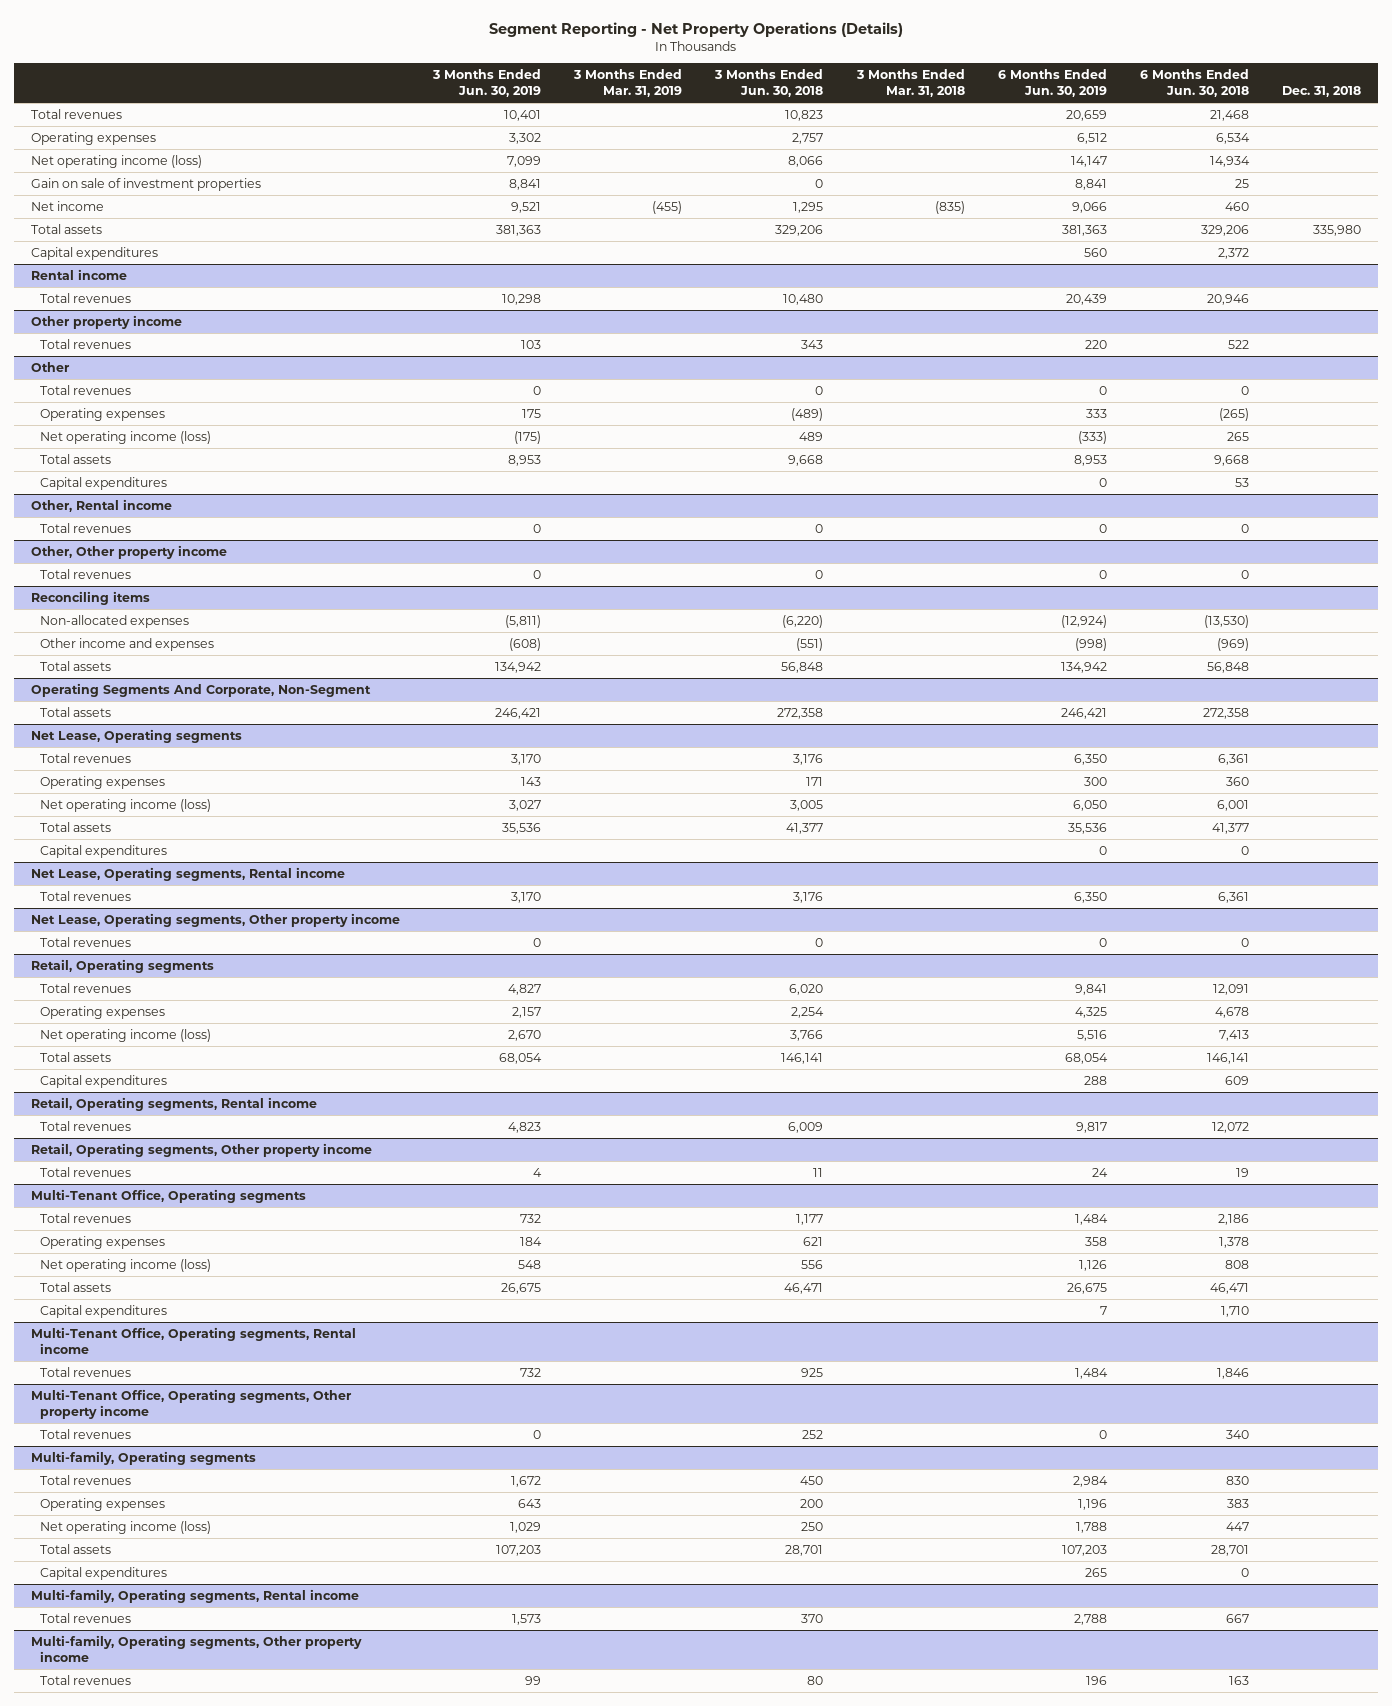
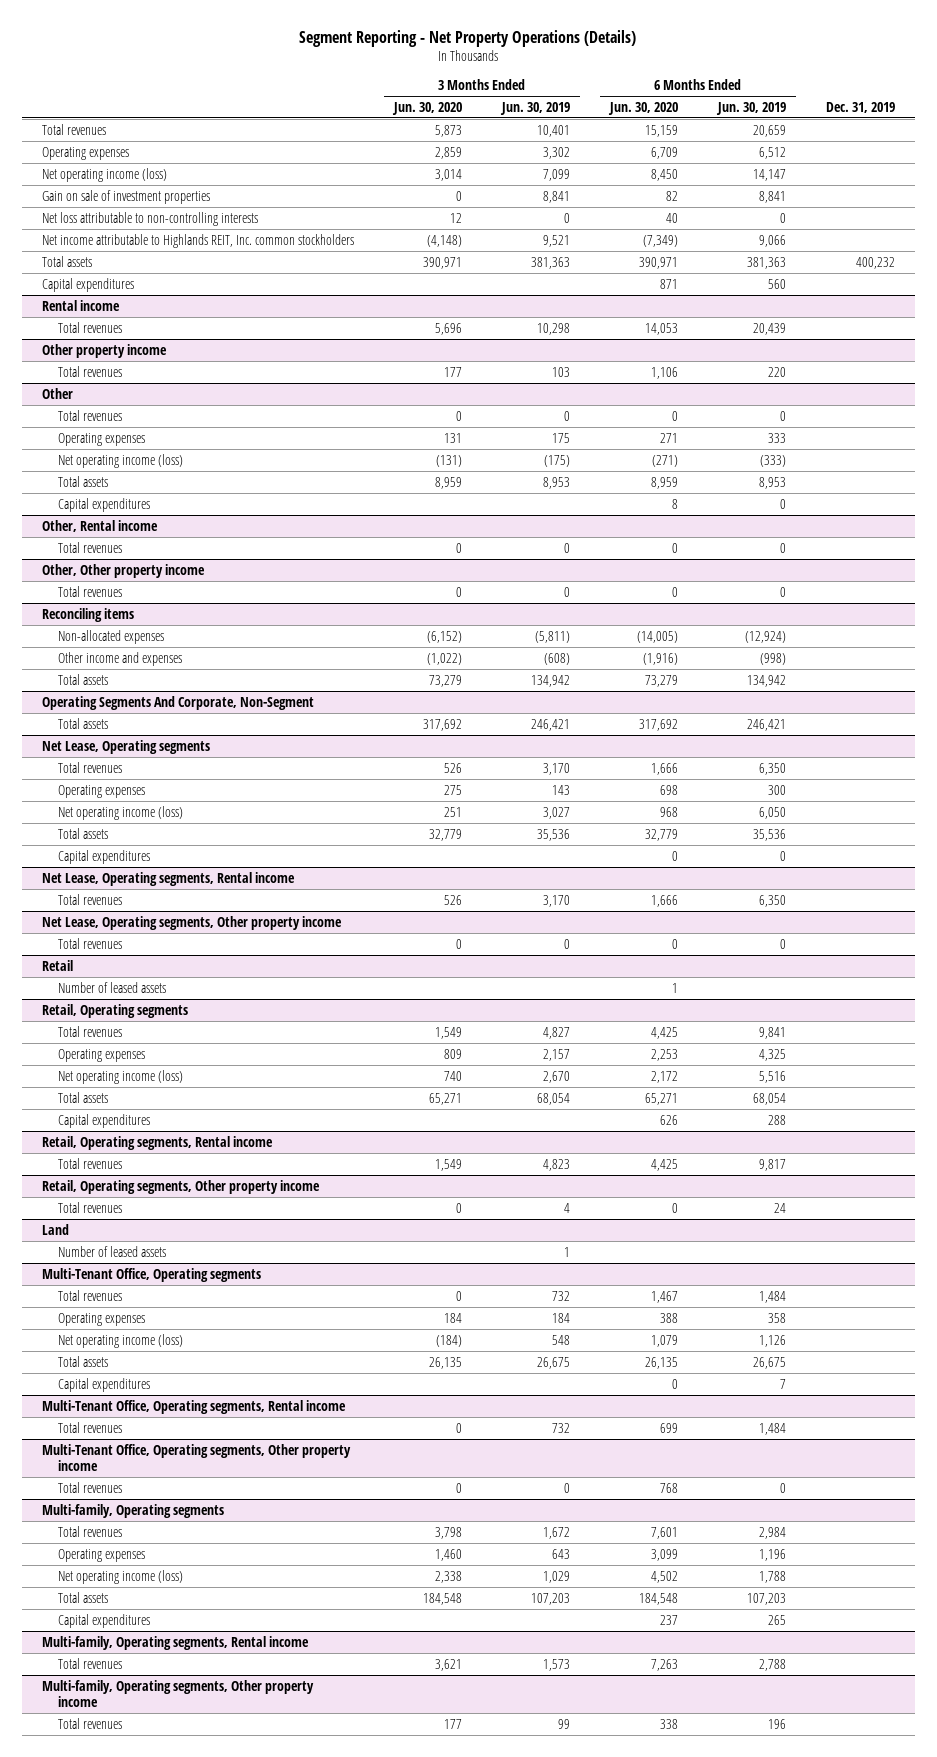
- | 3 Months Ended Jun. 30, 2019 | 3 Months Ended Mar. 31, 2019 | 3 Months Ended Jun. 30, 2018 | 3 Months Ended Mar. 31, 2018 | 6 Months Ended Jun. 30, 2019 | 6 Months Ended Jun. 30, 2018 | Dec. 31, 2018
+ | 3 Months Ended Jun. 30, 2020 | 3 Months Ended Jun. 30, 2019 | 6 Months Ended Jun. 30, 2020 | 6 Months Ended Jun. 30, 2019 | Dec. 31, 2019
- Net income | 9,521 | (455) | 1,295 | (835) | 9,066 | 460 |
+ Net loss attributable to non-controlling interests | 12 | 0 | 40 | 0 |
+ Net income attributable to Highlands REIT, Inc. common stockholders | (4,148) | 9,521 | (7,349) | 9,066 |
+ Retail
+ Number of leased assets | | | 1 | |
+ Land
+ Number of leased assets | | 1 | | |

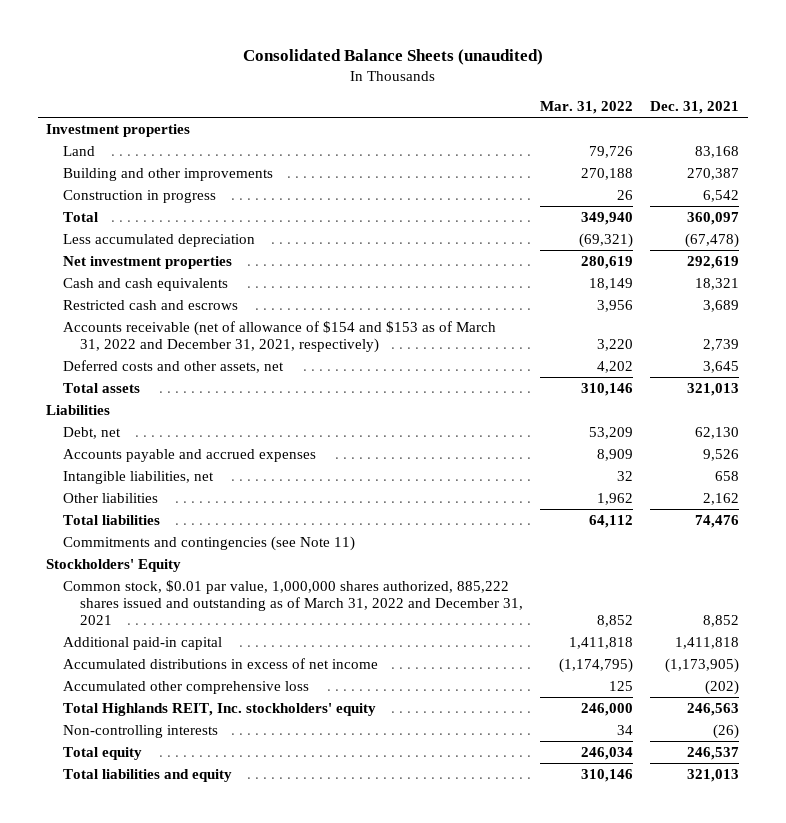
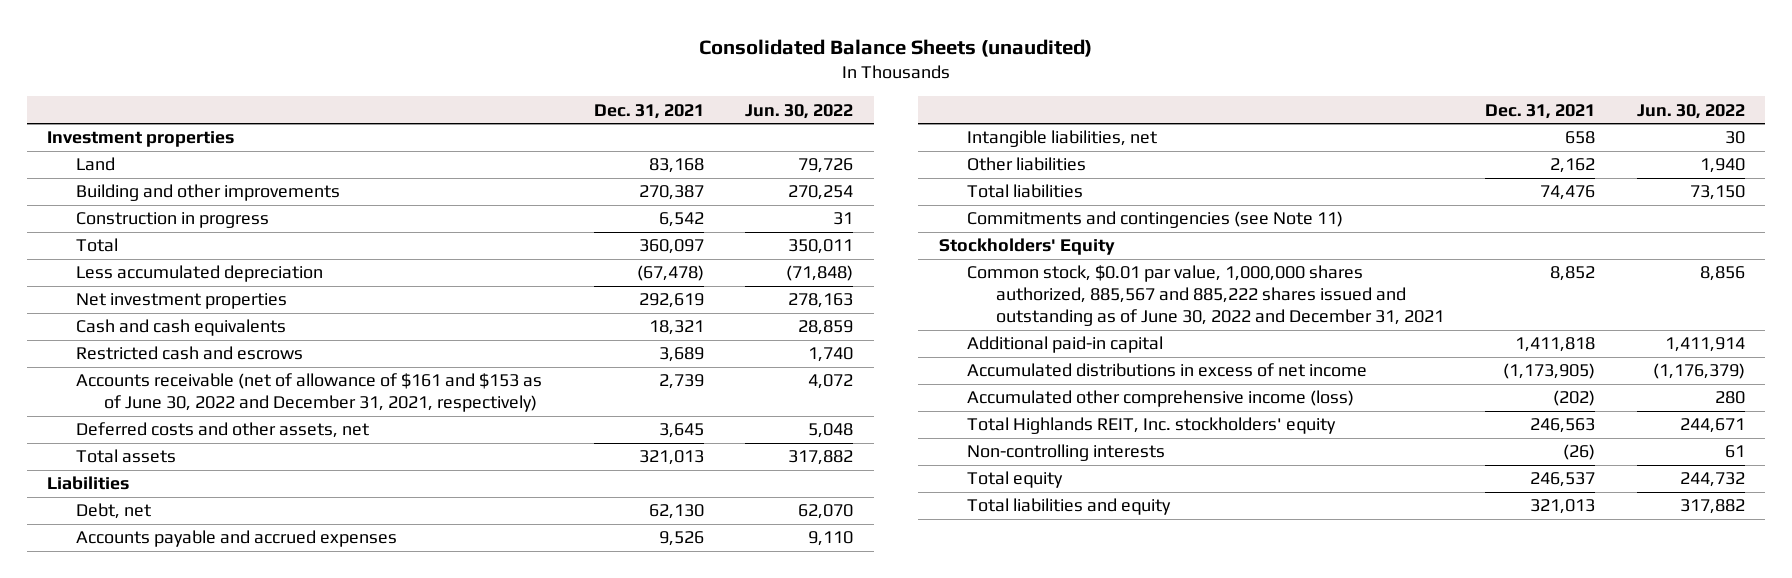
- | Mar. 31, 2022 | Dec. 31, 2021
+ | Dec. 31, 2021 | Jun. 30, 2022
- Accounts receivable (net of allowance of $154 and $153 as of March 31, 2022 and December 31, 2021, respectively) | 3,220 | 2,739
+ Accounts receivable (net of allowance of $161 and $153 as of June 30, 2022 and December 31, 2021, respectively) | 2,739 | 4,072
- Common stock, $0.01 par value, 1,000,000 shares authorized, 885,222 shares issued and outstanding as of March 31, 2022 and December 31, 2021 | 8,852 | 8,852
+ Common stock, $0.01 par value, 1,000,000 shares authorized, 885,567 and 885,222 shares issued and outstanding as of June 30, 2022 and December 31, 2021 | 8,852 | 8,856
- Accumulated other comprehensive loss | 125 | (202)
+ Accumulated other comprehensive income (loss) | (202) | 280

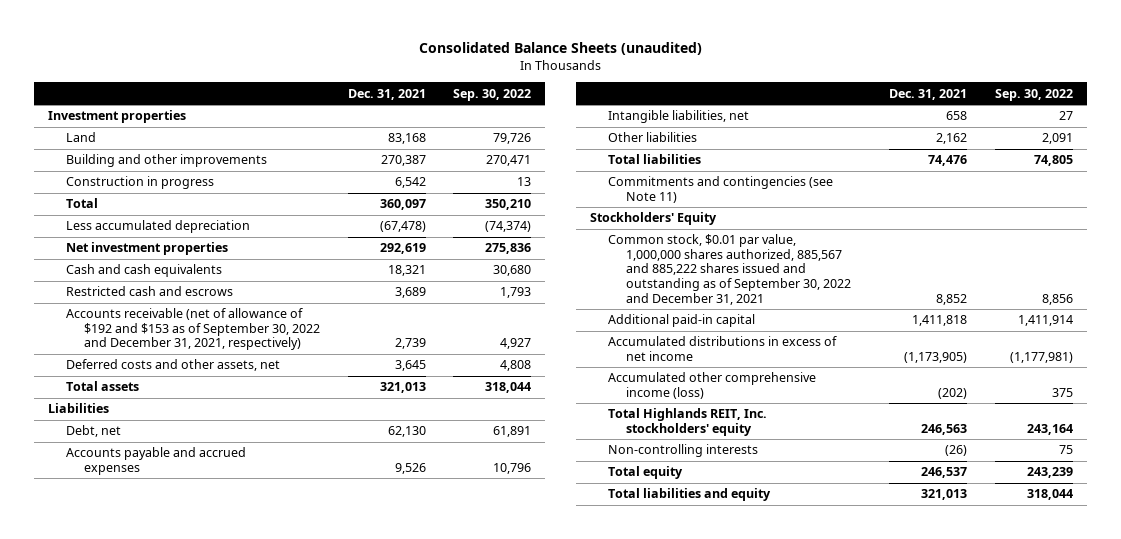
- | Dec. 31, 2021 | Jun. 30, 2022
+ | Dec. 31, 2021 | Sep. 30, 2022
- Accounts receivable (net of allowance of $161 and $153 as of June 30, 2022 and December 31, 2021, respectively) | 2,739 | 4,072
+ Accounts receivable (net of allowance of $192 and $153 as of September 30, 2022 and December 31, 2021, respectively) | 2,739 | 4,927
- Common stock, $0.01 par value, 1,000,000 shares authorized, 885,567 and 885,222 shares issued and outstanding as of June 30, 2022 and December 31, 2021 | 8,852 | 8,856
+ Common stock, $0.01 par value, 1,000,000 shares authorized, 885,567 and 885,222 shares issued and outstanding as of September 30, 2022 and December 31, 2021 | 8,852 | 8,856

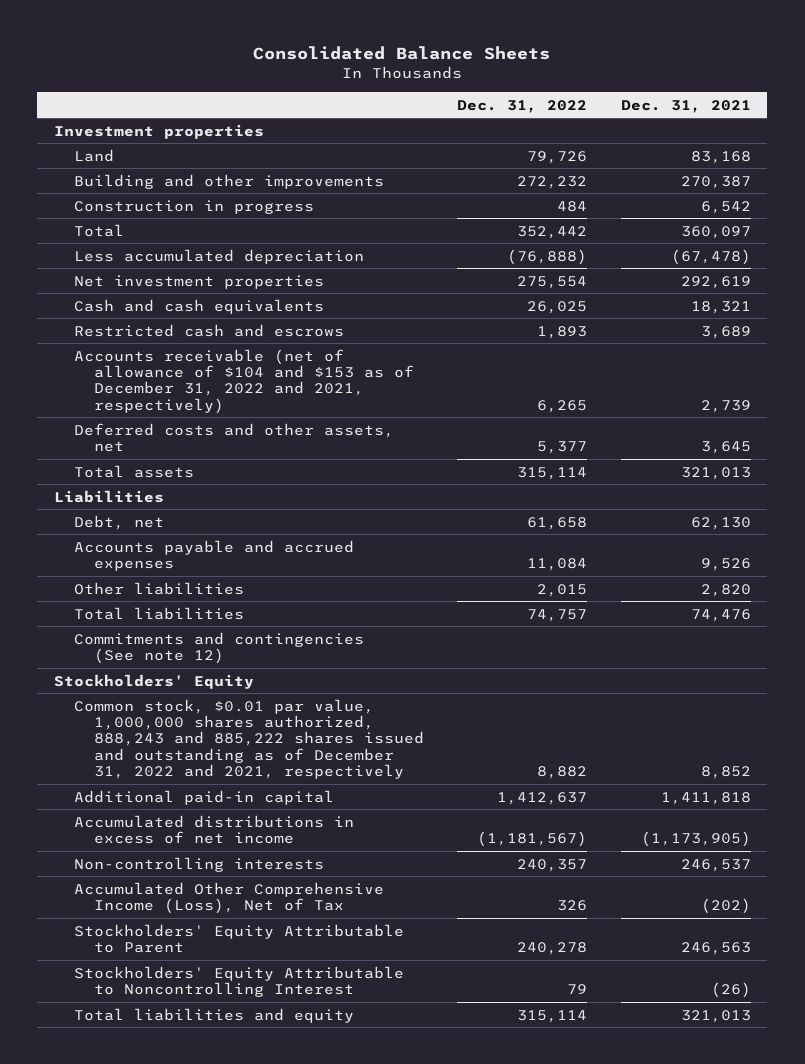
- Consolidated Balance Sheets (unaudited)
+ Consolidated Balance Sheets
- | Dec. 31, 2021 | Sep. 30, 2022
+ | Dec. 31, 2022 | Dec. 31, 2021
- Accounts receivable (net of allowance of $192 and $153 as of September 30, 2022 and December 31, 2021, respectively) | 2,739 | 4,927
+ Accounts receivable (net of allowance of $104 and $153 as of December 31, 2022 and 2021, respectively) | 6,265 | 2,739
- Intangible liabilities, net | 658 | 27
- Other liabilities | 2,162 | 2,091
+ Other liabilities | 2,015 | 2,820
- Commitments and contingencies (see Note 11)
+ Commitments and contingencies (See note 12)
- Common stock, $0.01 par value, 1,000,000 shares authorized, 885,567 and 885,222 shares issued and outstanding as of September 30, 2022 and December 31, 2021 | 8,852 | 8,856
+ Common stock, $0.01 par value, 1,000,000 shares authorized, 888,243 and 885,222 shares issued and outstanding as of December 31, 2022 and 2021, respectively | 8,882 | 8,852
- Accumulated other comprehensive income (loss) | (202) | 375
- Total Highlands REIT, Inc. stockholders' equity | 246,563 | 243,164
- Non-controlling interests | (26) | 75
- Total equity | 246,537 | 243,239
+ Non-controlling interests | 240,357 | 246,537
+ Accumulated Other Comprehensive Income (Loss), Net of Tax | 326 | (202)
+ Stockholders' Equity Attributable to Parent | 240,278 | 246,563
+ Stockholders' Equity Attributable to Noncontrolling Interest | 79 | (26)

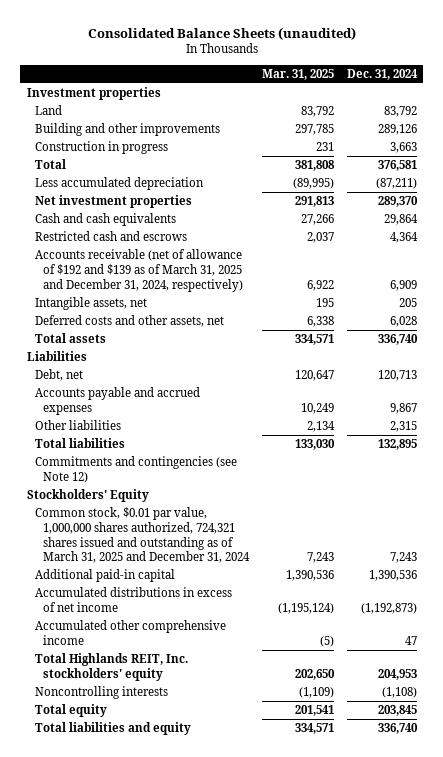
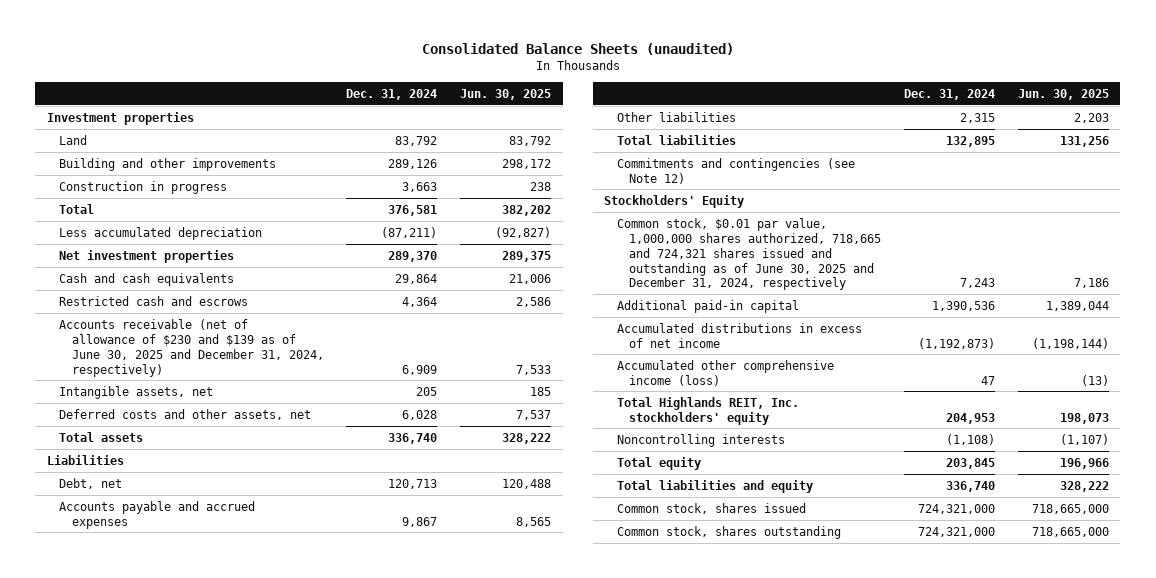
- | Mar. 31, 2025 | Dec. 31, 2024
+ | Dec. 31, 2024 | Jun. 30, 2025
- Accounts receivable (net of allowance of $192 and $139 as of March 31, 2025 and December 31, 2024, respectively) | 6,922 | 6,909
+ Accounts receivable (net of allowance of $230 and $139 as of June 30, 2025 and December 31, 2024, respectively) | 6,909 | 7,533
- Common stock, $0.01 par value, 1,000,000 shares authorized, 724,321 shares issued and outstanding as of March 31, 2025 and December 31, 2024 | 7,243 | 7,243
+ Common stock, $0.01 par value, 1,000,000 shares authorized, 718,665 and 724,321 shares issued and outstanding as of June 30, 2025 and December 31, 2024, respectively | 7,243 | 7,186
- Accumulated other comprehensive income | (5) | 47
+ Accumulated other comprehensive income (loss) | 47 | (13)
+ Common stock, shares issued | 724,321,000 | 718,665,000
+ Common stock, shares outstanding | 724,321,000 | 718,665,000

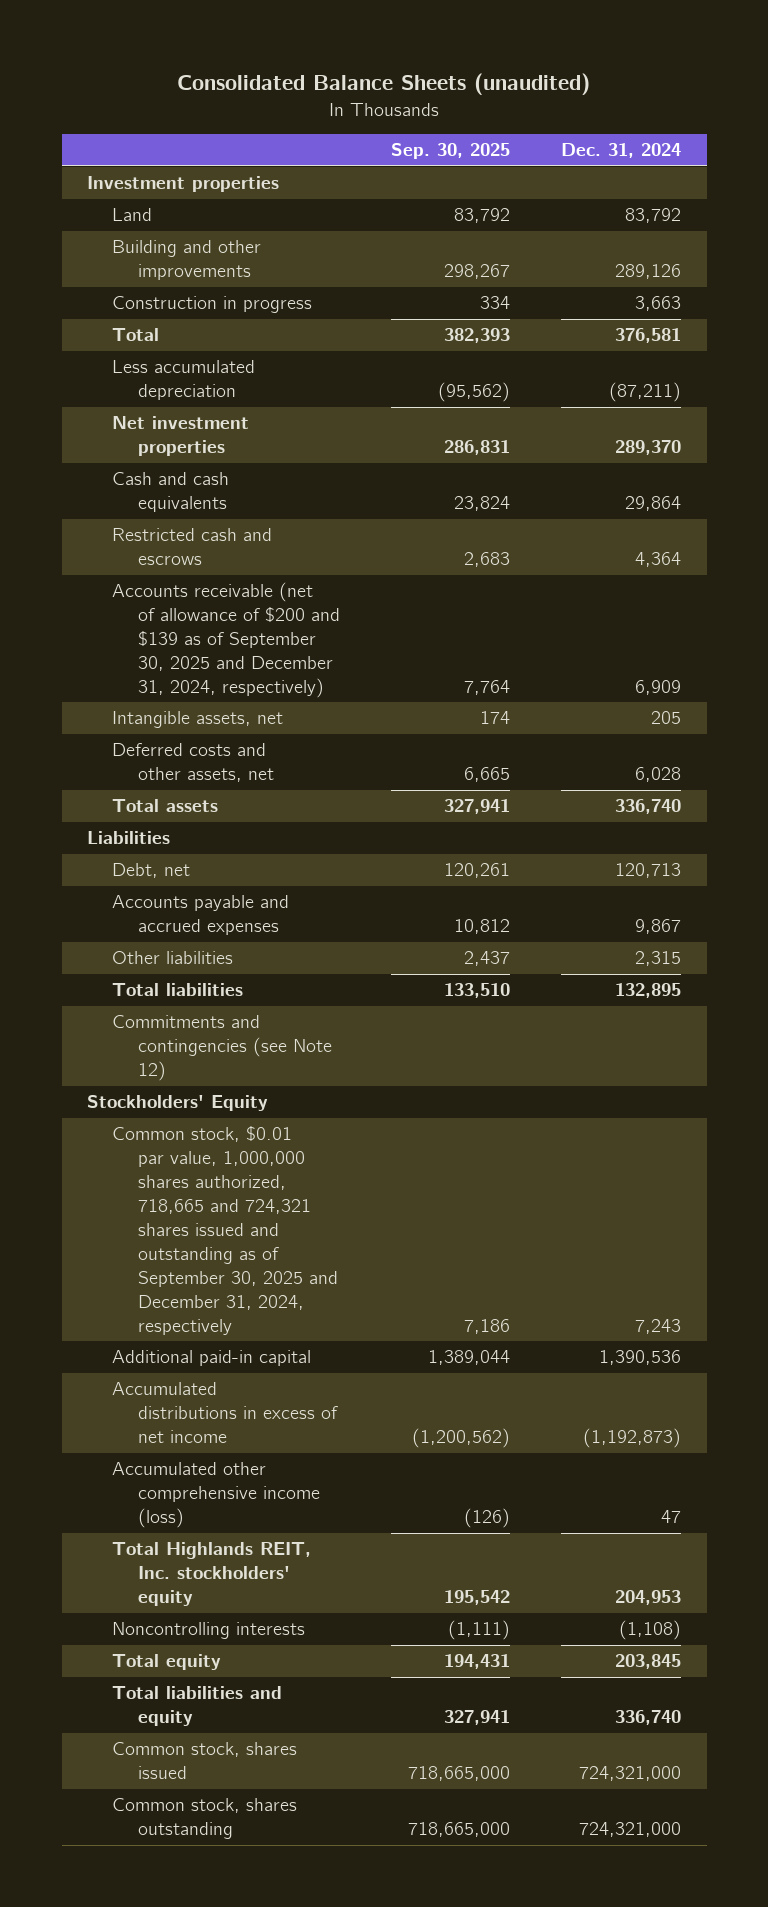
- | Dec. 31, 2024 | Jun. 30, 2025
+ | Sep. 30, 2025 | Dec. 31, 2024
- Accounts receivable (net of allowance of $230 and $139 as of June 30, 2025 and December 31, 2024, respectively) | 6,909 | 7,533
+ Accounts receivable (net of allowance of $200 and $139 as of September 30, 2025 and December 31, 2024, respectively) | 7,764 | 6,909
- Common stock, $0.01 par value, 1,000,000 shares authorized, 718,665 and 724,321 shares issued and outstanding as of June 30, 2025 and December 31, 2024, respectively | 7,243 | 7,186
+ Common stock, $0.01 par value, 1,000,000 shares authorized, 718,665 and 724,321 shares issued and outstanding as of September 30, 2025 and December 31, 2024, respectively | 7,186 | 7,243

